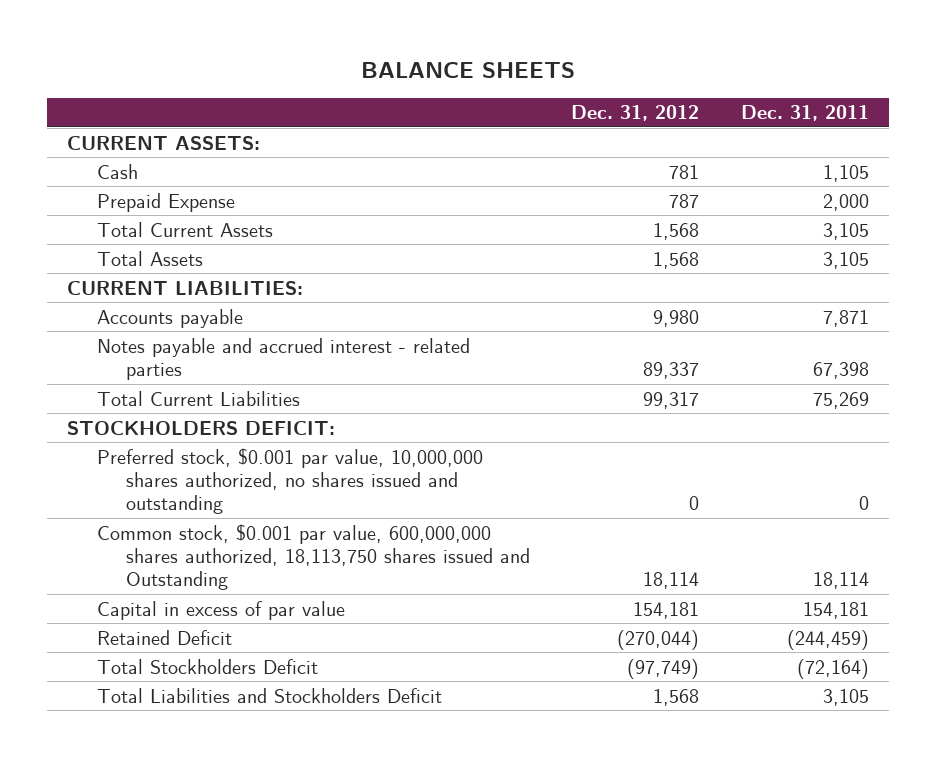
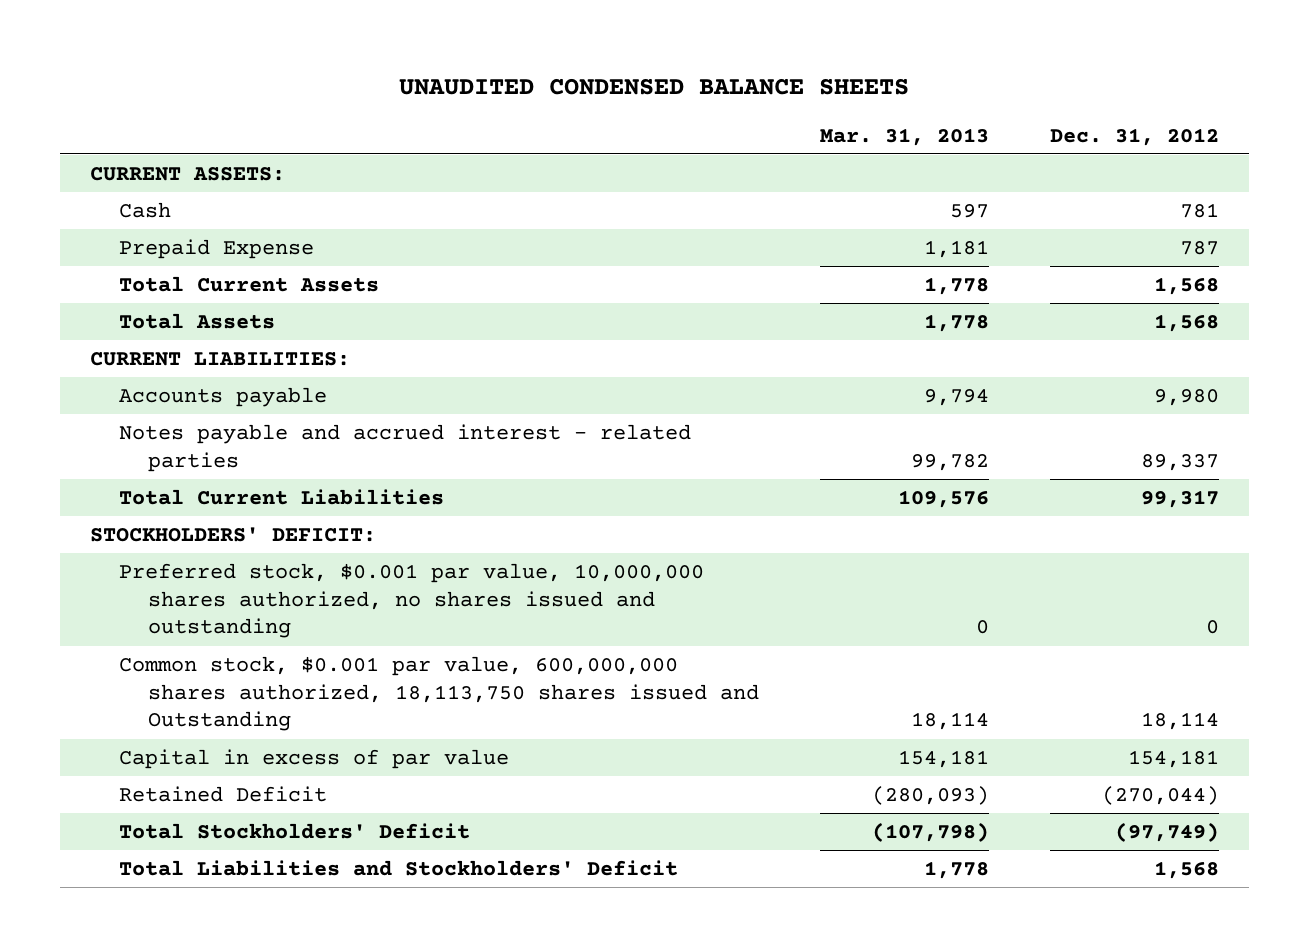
- BALANCE SHEETS
+ UNAUDITED CONDENSED BALANCE SHEETS
- | Dec. 31, 2012 | Dec. 31, 2011
+ | Mar. 31, 2013 | Dec. 31, 2012
- STOCKHOLDERS DEFICIT:
+ STOCKHOLDERS' DEFICIT:
- Total Stockholders Deficit | (97,749) | (72,164)
- Total Liabilities and Stockholders Deficit | 1,568 | 3,105
+ Total Stockholders' Deficit | (107,798) | (97,749)
+ Total Liabilities and Stockholders' Deficit | 1,778 | 1,568

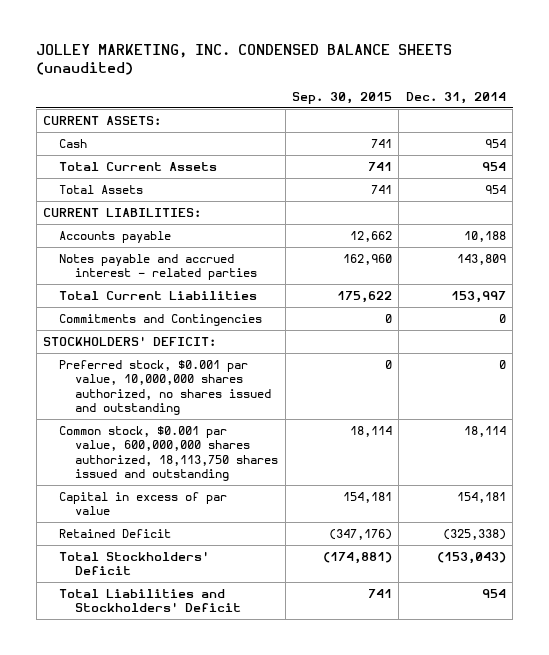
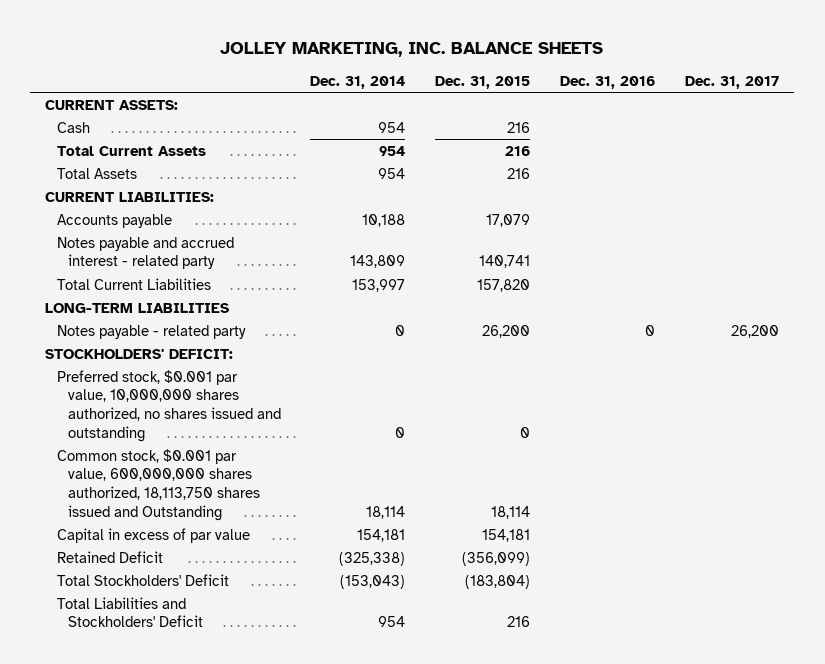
- JOLLEY MARKETING, INC. CONDENSED BALANCE SHEETS (unaudited)
+ JOLLEY MARKETING, INC. BALANCE SHEETS
- | Sep. 30, 2015 | Dec. 31, 2014
+ | Dec. 31, 2014 | Dec. 31, 2015 | Dec. 31, 2016 | Dec. 31, 2017
- Notes payable and accrued interest - related parties | 162,960 | 143,809
+ Notes payable and accrued interest - related party | 143,809 | 140,741 | |
- Commitments and Contingencies | 0 | 0
+ LONG-TERM LIABILITIES
+ Notes payable - related party | 0 | 26,200 | 0 | 26,200
- Common stock, $0.001 par value, 600,000,000 shares authorized, 18,113,750 shares issued and outstanding | 18,114 | 18,114
+ Common stock, $0.001 par value, 600,000,000 shares authorized, 18,113,750 shares issued and Outstanding | 18,114 | 18,114 | |

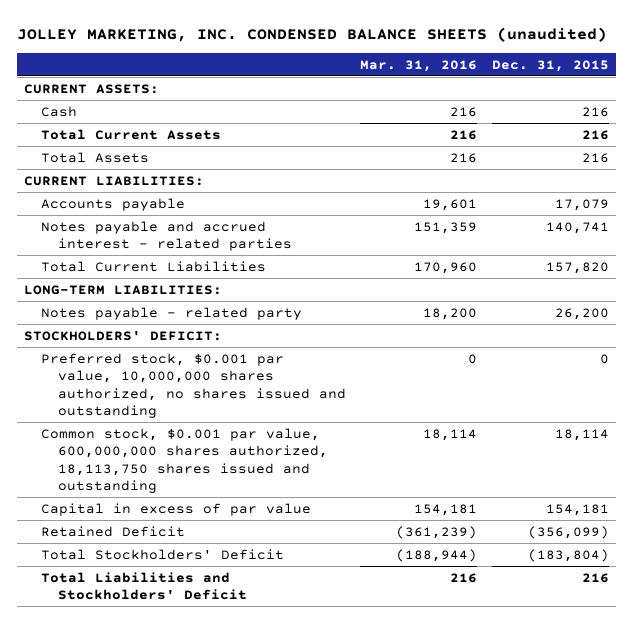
- JOLLEY MARKETING, INC. BALANCE SHEETS
+ JOLLEY MARKETING, INC. CONDENSED BALANCE SHEETS (unaudited)
- | Dec. 31, 2014 | Dec. 31, 2015 | Dec. 31, 2016 | Dec. 31, 2017
+ | Mar. 31, 2016 | Dec. 31, 2015
- Notes payable and accrued interest - related party | 143,809 | 140,741 | |
+ Notes payable and accrued interest - related parties | 151,359 | 140,741
- LONG-TERM LIABILITIES
+ LONG-TERM LIABILITIES:
- Common stock, $0.001 par value, 600,000,000 shares authorized, 18,113,750 shares issued and Outstanding | 18,114 | 18,114 | |
+ Common stock, $0.001 par value, 600,000,000 shares authorized, 18,113,750 shares issued and outstanding | 18,114 | 18,114

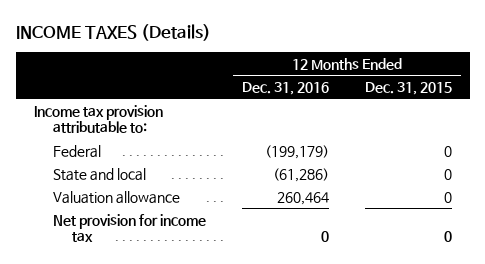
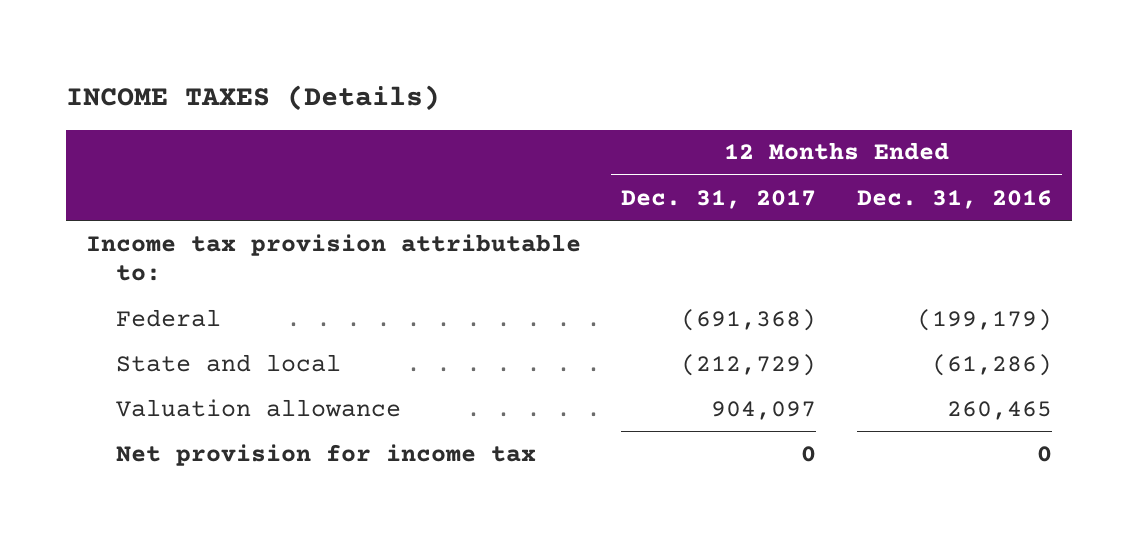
- | 12 Months Ended Dec. 31, 2016 | 12 Months Ended Dec. 31, 2015
+ | 12 Months Ended Dec. 31, 2017 | 12 Months Ended Dec. 31, 2016
- Valuation allowance | 260,464 | 0
+ Valuation allowance | 904,097 | 260,465

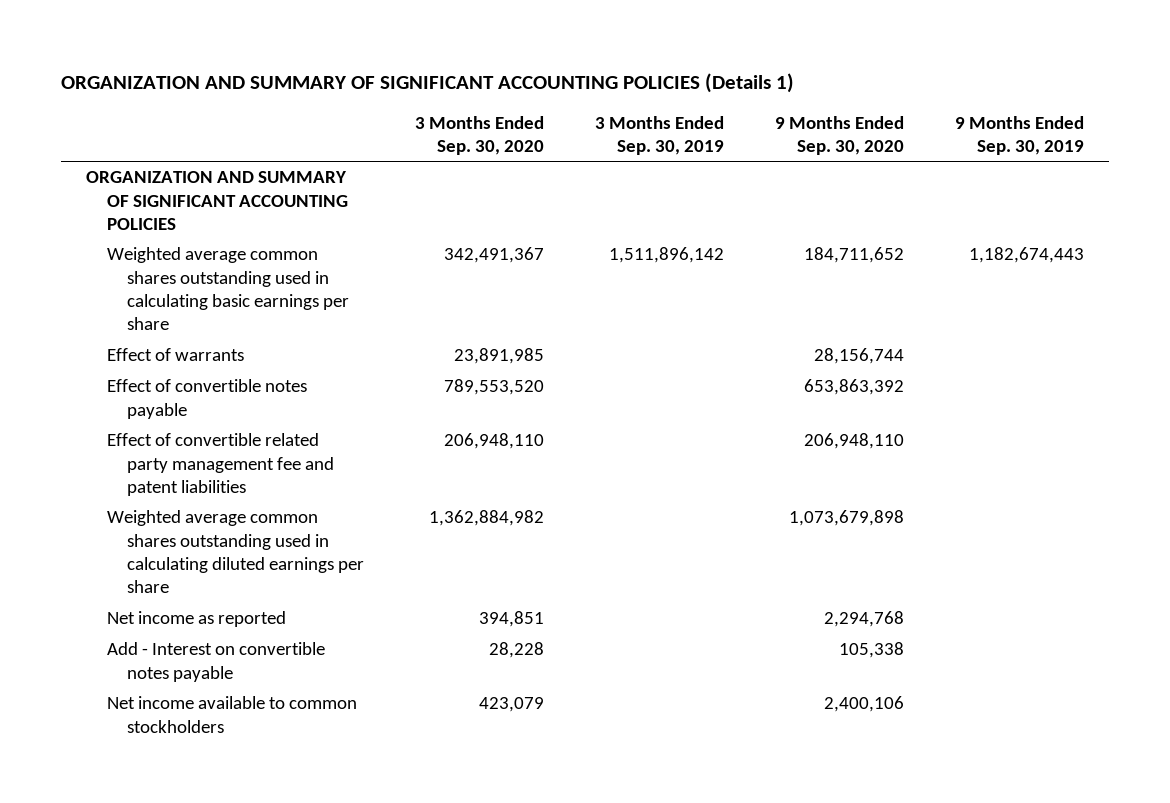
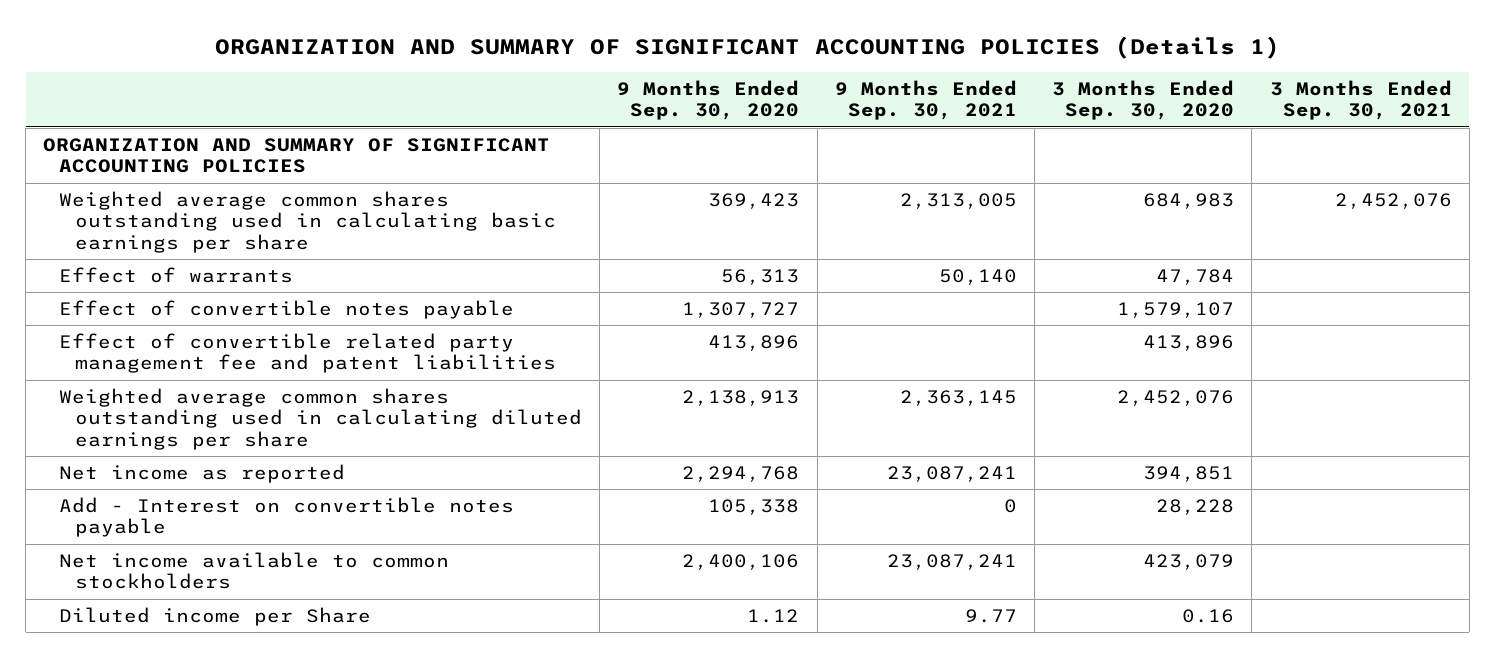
- | 3 Months Ended Sep. 30, 2020 | 3 Months Ended Sep. 30, 2019 | 9 Months Ended Sep. 30, 2020 | 9 Months Ended Sep. 30, 2019
+ | 9 Months Ended Sep. 30, 2020 | 9 Months Ended Sep. 30, 2021 | 3 Months Ended Sep. 30, 2020 | 3 Months Ended Sep. 30, 2021
- Weighted average common shares outstanding used in calculating basic earnings per share | 342,491,367 | 1,511,896,142 | 184,711,652 | 1,182,674,443
- Effect of warrants | 23,891,985 | | 28,156,744 |
- Effect of convertible notes payable | 789,553,520 | | 653,863,392 |
- Effect of convertible related party management fee and patent liabilities | 206,948,110 | | 206,948,110 |
- Weighted average common shares outstanding used in calculating diluted earnings per share | 1,362,884,982 | | 1,073,679,898 |
+ Weighted average common shares outstanding used in calculating basic earnings per share | 369,423 | 2,313,005 | 684,983 | 2,452,076
+ Effect of warrants | 56,313 | 50,140 | 47,784 |
+ Effect of convertible notes payable | 1,307,727 | | 1,579,107 |
+ Effect of convertible related party management fee and patent liabilities | 413,896 | | 413,896 |
+ Weighted average common shares outstanding used in calculating diluted earnings per share | 2,138,913 | 2,363,145 | 2,452,076 |
+ Diluted income per Share | 1.12 | 9.77 | 0.16 |

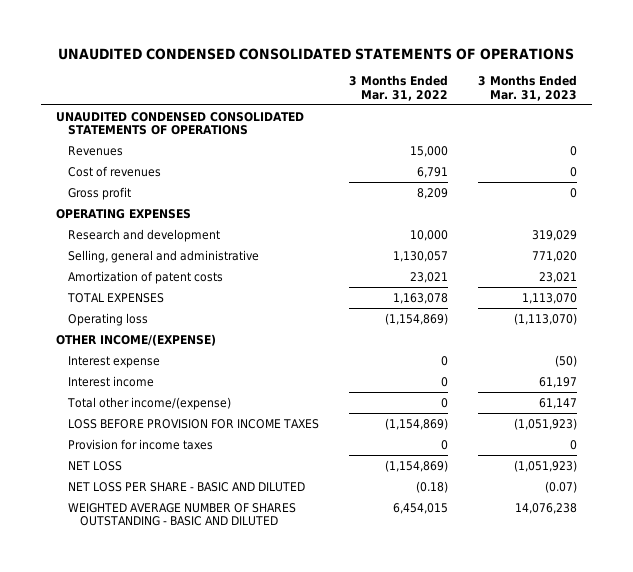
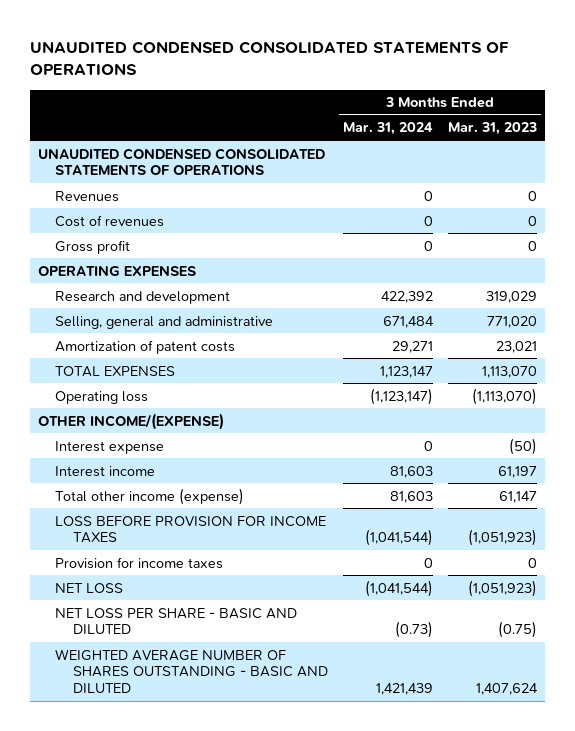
- | 3 Months Ended Mar. 31, 2022 | 3 Months Ended Mar. 31, 2023
+ | 3 Months Ended Mar. 31, 2024 | 3 Months Ended Mar. 31, 2023
- Total other income/(expense) | 0 | 61,147
+ Total other income (expense) | 81,603 | 61,147
- NET LOSS PER SHARE - BASIC AND DILUTED | (0.18) | (0.07)
- WEIGHTED AVERAGE NUMBER OF SHARES OUTSTANDING - BASIC AND DILUTED | 6,454,015 | 14,076,238
+ NET LOSS PER SHARE - BASIC AND DILUTED | (0.73) | (0.75)
+ WEIGHTED AVERAGE NUMBER OF SHARES OUTSTANDING - BASIC AND DILUTED | 1,421,439 | 1,407,624

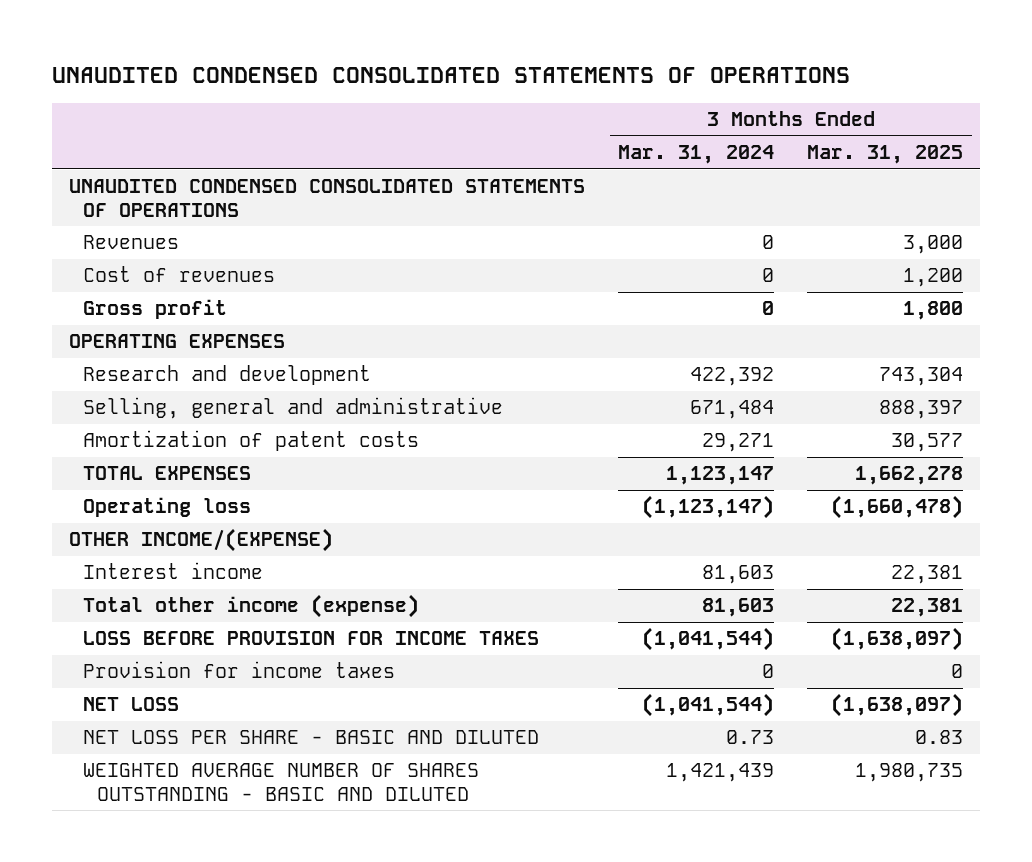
- | 3 Months Ended Mar. 31, 2024 | 3 Months Ended Mar. 31, 2023
+ | 3 Months Ended Mar. 31, 2024 | 3 Months Ended Mar. 31, 2025
- Interest expense | 0 | (50)
- NET LOSS PER SHARE - BASIC AND DILUTED | (0.73) | (0.75)
+ NET LOSS PER SHARE - BASIC AND DILUTED | 0.73 | 0.83

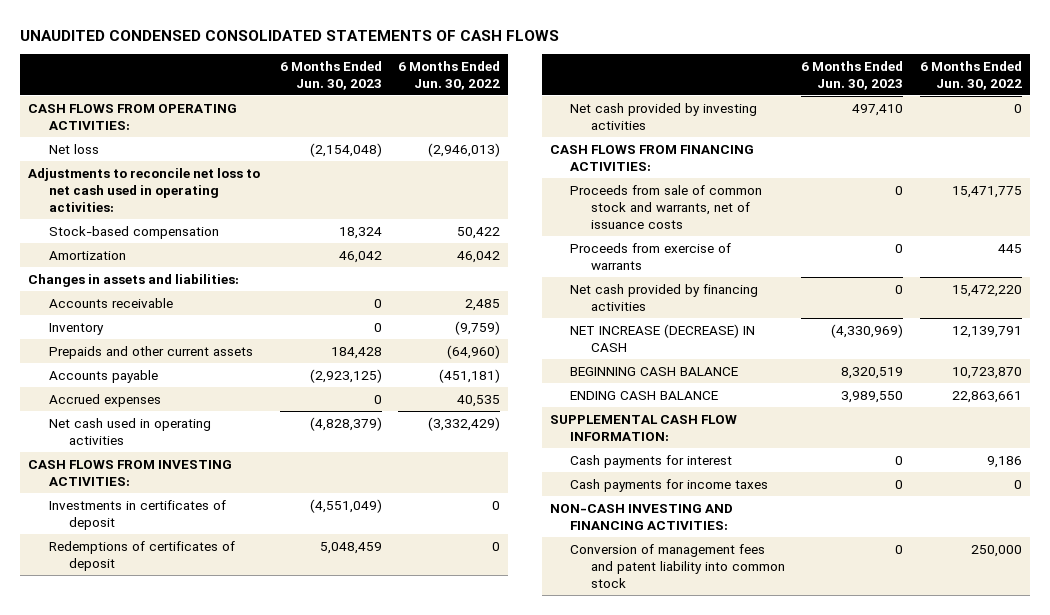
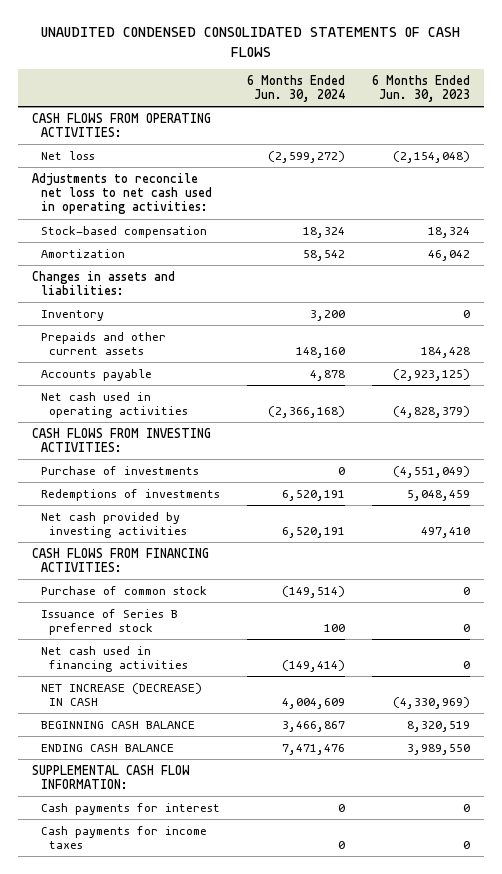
- | 6 Months Ended Jun. 30, 2023 | 6 Months Ended Jun. 30, 2022
+ | 6 Months Ended Jun. 30, 2024 | 6 Months Ended Jun. 30, 2023
- Accounts receivable | 0 | 2,485
- Accrued expenses | 0 | 40,535
- Investments in certificates of deposit | (4,551,049) | 0
- Redemptions of certificates of deposit | 5,048,459 | 0
+ Purchase of investments | 0 | (4,551,049)
+ Redemptions of investments | 6,520,191 | 5,048,459
- Proceeds from sale of common stock and warrants, net of issuance costs | 0 | 15,471,775
- Proceeds from exercise of warrants | 0 | 445
- Net cash provided by financing activities | 0 | 15,472,220
+ Purchase of common stock | (149,514) | 0
+ Issuance of Series B preferred stock | 100 | 0
+ Net cash used in financing activities | (149,414) | 0
- NON-CASH INVESTING AND FINANCING ACTIVITIES:
- Conversion of management fees and patent liability into common stock | 0 | 250,000

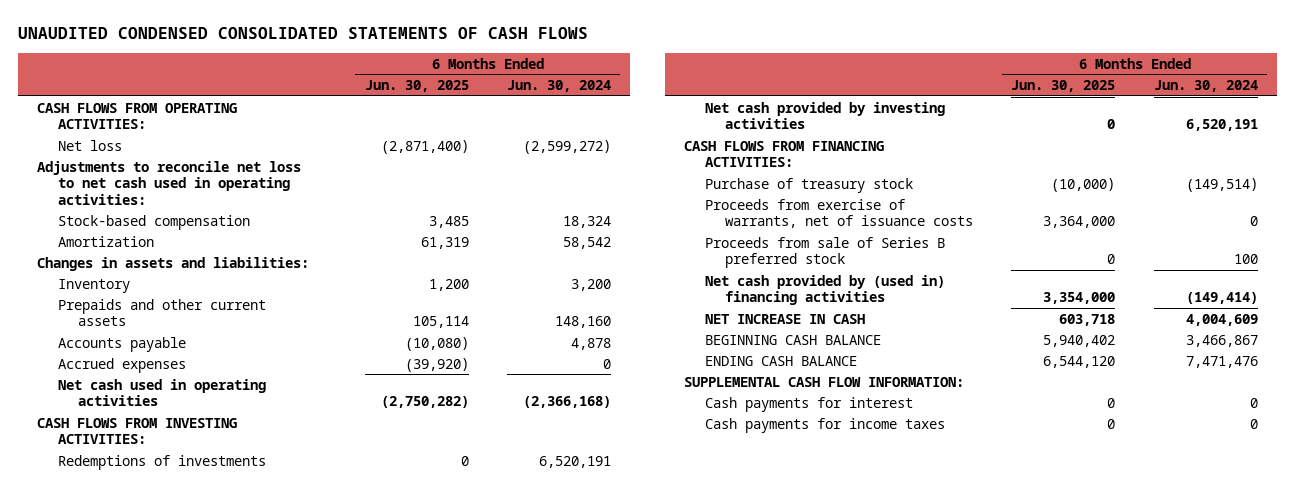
- | 6 Months Ended Jun. 30, 2024 | 6 Months Ended Jun. 30, 2023
+ | 6 Months Ended Jun. 30, 2025 | 6 Months Ended Jun. 30, 2024
+ Accrued expenses | (39,920) | 0
- Purchase of investments | 0 | (4,551,049)
- Purchase of common stock | (149,514) | 0
- Issuance of Series B preferred stock | 100 | 0
- Net cash used in financing activities | (149,414) | 0
- NET INCREASE (DECREASE) IN CASH | 4,004,609 | (4,330,969)
+ Purchase of treasury stock | (10,000) | (149,514)
+ Proceeds from exercise of warrants, net of issuance costs | 3,364,000 | 0
+ Proceeds from sale of Series B preferred stock | 0 | 100
+ Net cash provided by (used in) financing activities | 3,354,000 | (149,414)
+ NET INCREASE IN CASH | 603,718 | 4,004,609

